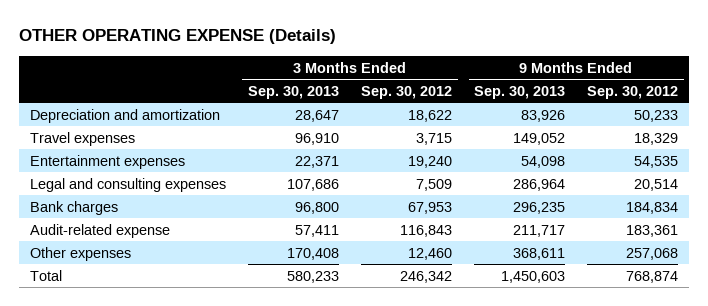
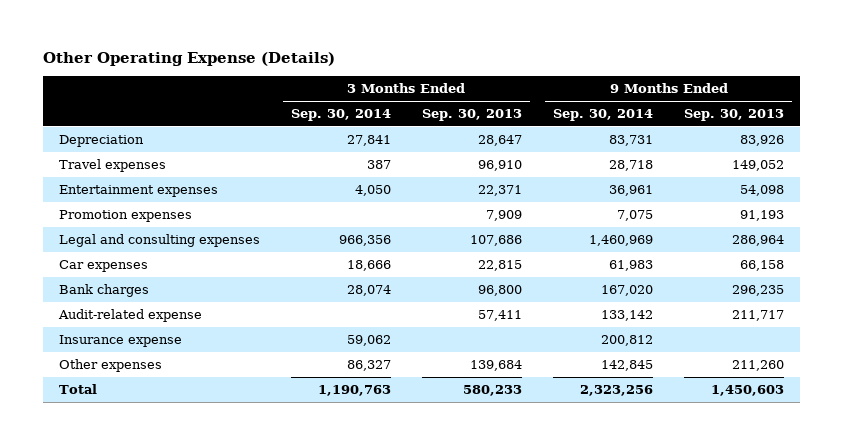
- OTHER OPERATING EXPENSE (Details)
+ Other Operating Expense (Details)
- | 3 Months Ended Sep. 30, 2013 | 3 Months Ended Sep. 30, 2012 | 9 Months Ended Sep. 30, 2013 | 9 Months Ended Sep. 30, 2012
+ | 3 Months Ended Sep. 30, 2014 | 3 Months Ended Sep. 30, 2013 | 9 Months Ended Sep. 30, 2014 | 9 Months Ended Sep. 30, 2013
- Depreciation and amortization | 28,647 | 18,622 | 83,926 | 50,233
+ Depreciation | 27,841 | 28,647 | 83,731 | 83,926
+ Promotion expenses | | 7,909 | 7,075 | 91,193
+ Car expenses | 18,666 | 22,815 | 61,983 | 66,158
- Other expenses | 170,408 | 12,460 | 368,611 | 257,068
+ Insurance expense | 59,062 | | 200,812 |
+ Other expenses | 86,327 | 139,684 | 142,845 | 211,260

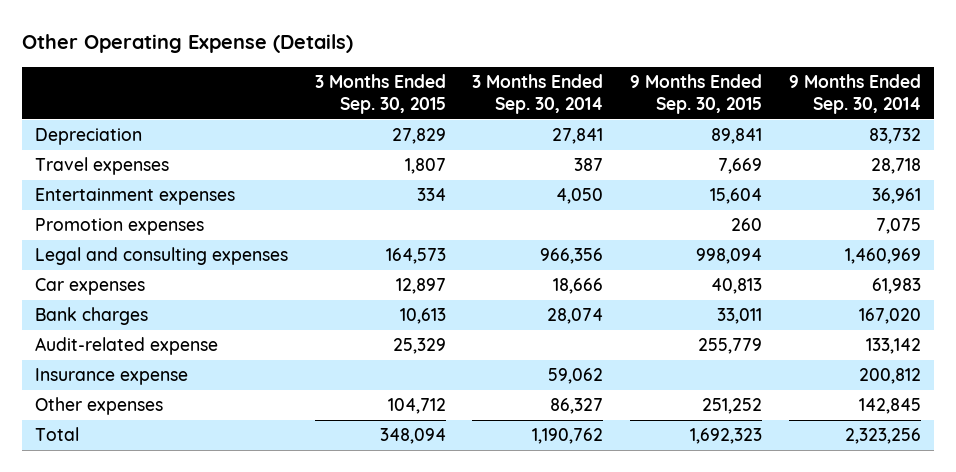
- | 3 Months Ended Sep. 30, 2014 | 3 Months Ended Sep. 30, 2013 | 9 Months Ended Sep. 30, 2014 | 9 Months Ended Sep. 30, 2013
+ | 3 Months Ended Sep. 30, 2015 | 3 Months Ended Sep. 30, 2014 | 9 Months Ended Sep. 30, 2015 | 9 Months Ended Sep. 30, 2014
- Depreciation | 27,841 | 28,647 | 83,731 | 83,926
+ Depreciation | 27,829 | 27,841 | 89,841 | 83,732
- Total | 1,190,763 | 580,233 | 2,323,256 | 1,450,603
+ Total | 348,094 | 1,190,762 | 1,692,323 | 2,323,256

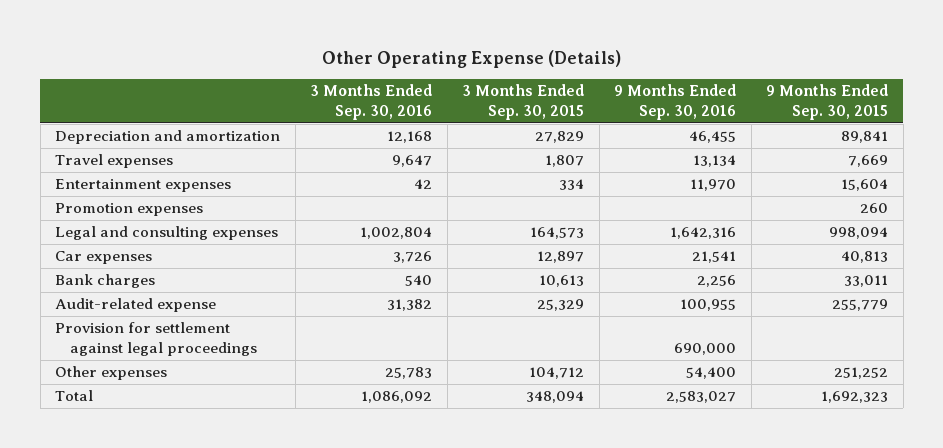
- | 3 Months Ended Sep. 30, 2015 | 3 Months Ended Sep. 30, 2014 | 9 Months Ended Sep. 30, 2015 | 9 Months Ended Sep. 30, 2014
+ | 3 Months Ended Sep. 30, 2016 | 3 Months Ended Sep. 30, 2015 | 9 Months Ended Sep. 30, 2016 | 9 Months Ended Sep. 30, 2015
- Depreciation | 27,829 | 27,841 | 89,841 | 83,732
+ Depreciation and amortization | 12,168 | 27,829 | 46,455 | 89,841
- Insurance expense | | 59,062 | | 200,812
+ Provision for settlement against legal proceedings | | | 690,000 |

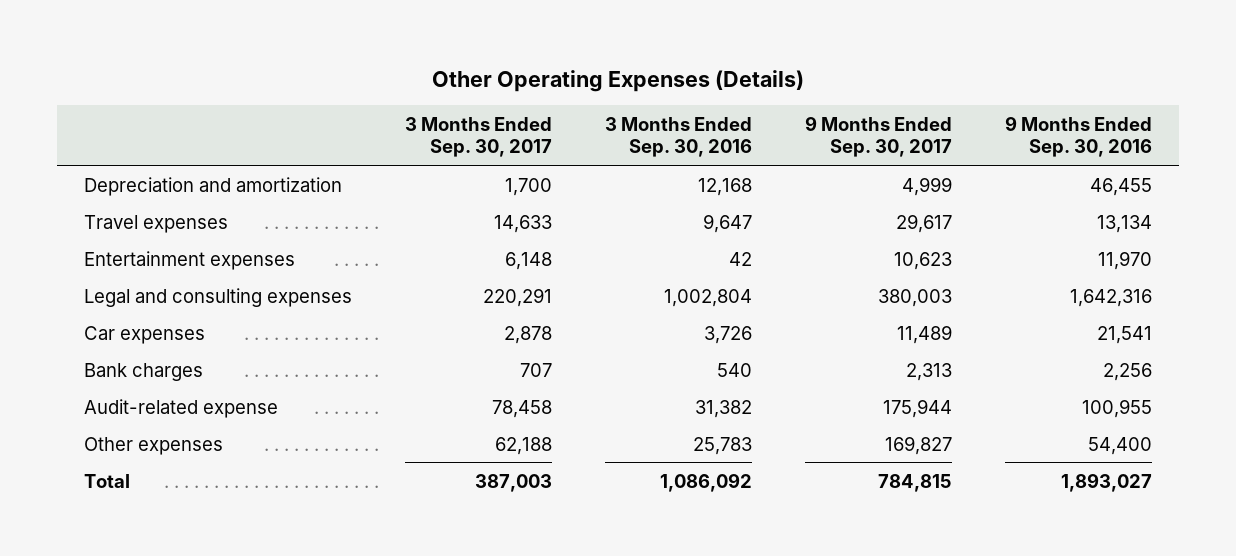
- Other Operating Expense (Details)
+ Other Operating Expenses (Details)
- | 3 Months Ended Sep. 30, 2016 | 3 Months Ended Sep. 30, 2015 | 9 Months Ended Sep. 30, 2016 | 9 Months Ended Sep. 30, 2015
+ | 3 Months Ended Sep. 30, 2017 | 3 Months Ended Sep. 30, 2016 | 9 Months Ended Sep. 30, 2017 | 9 Months Ended Sep. 30, 2016
- Promotion expenses | | | | 260
- Provision for settlement against legal proceedings | | | 690,000 |
- Total | 1,086,092 | 348,094 | 2,583,027 | 1,692,323
+ Total | 387,003 | 1,086,092 | 784,815 | 1,893,027

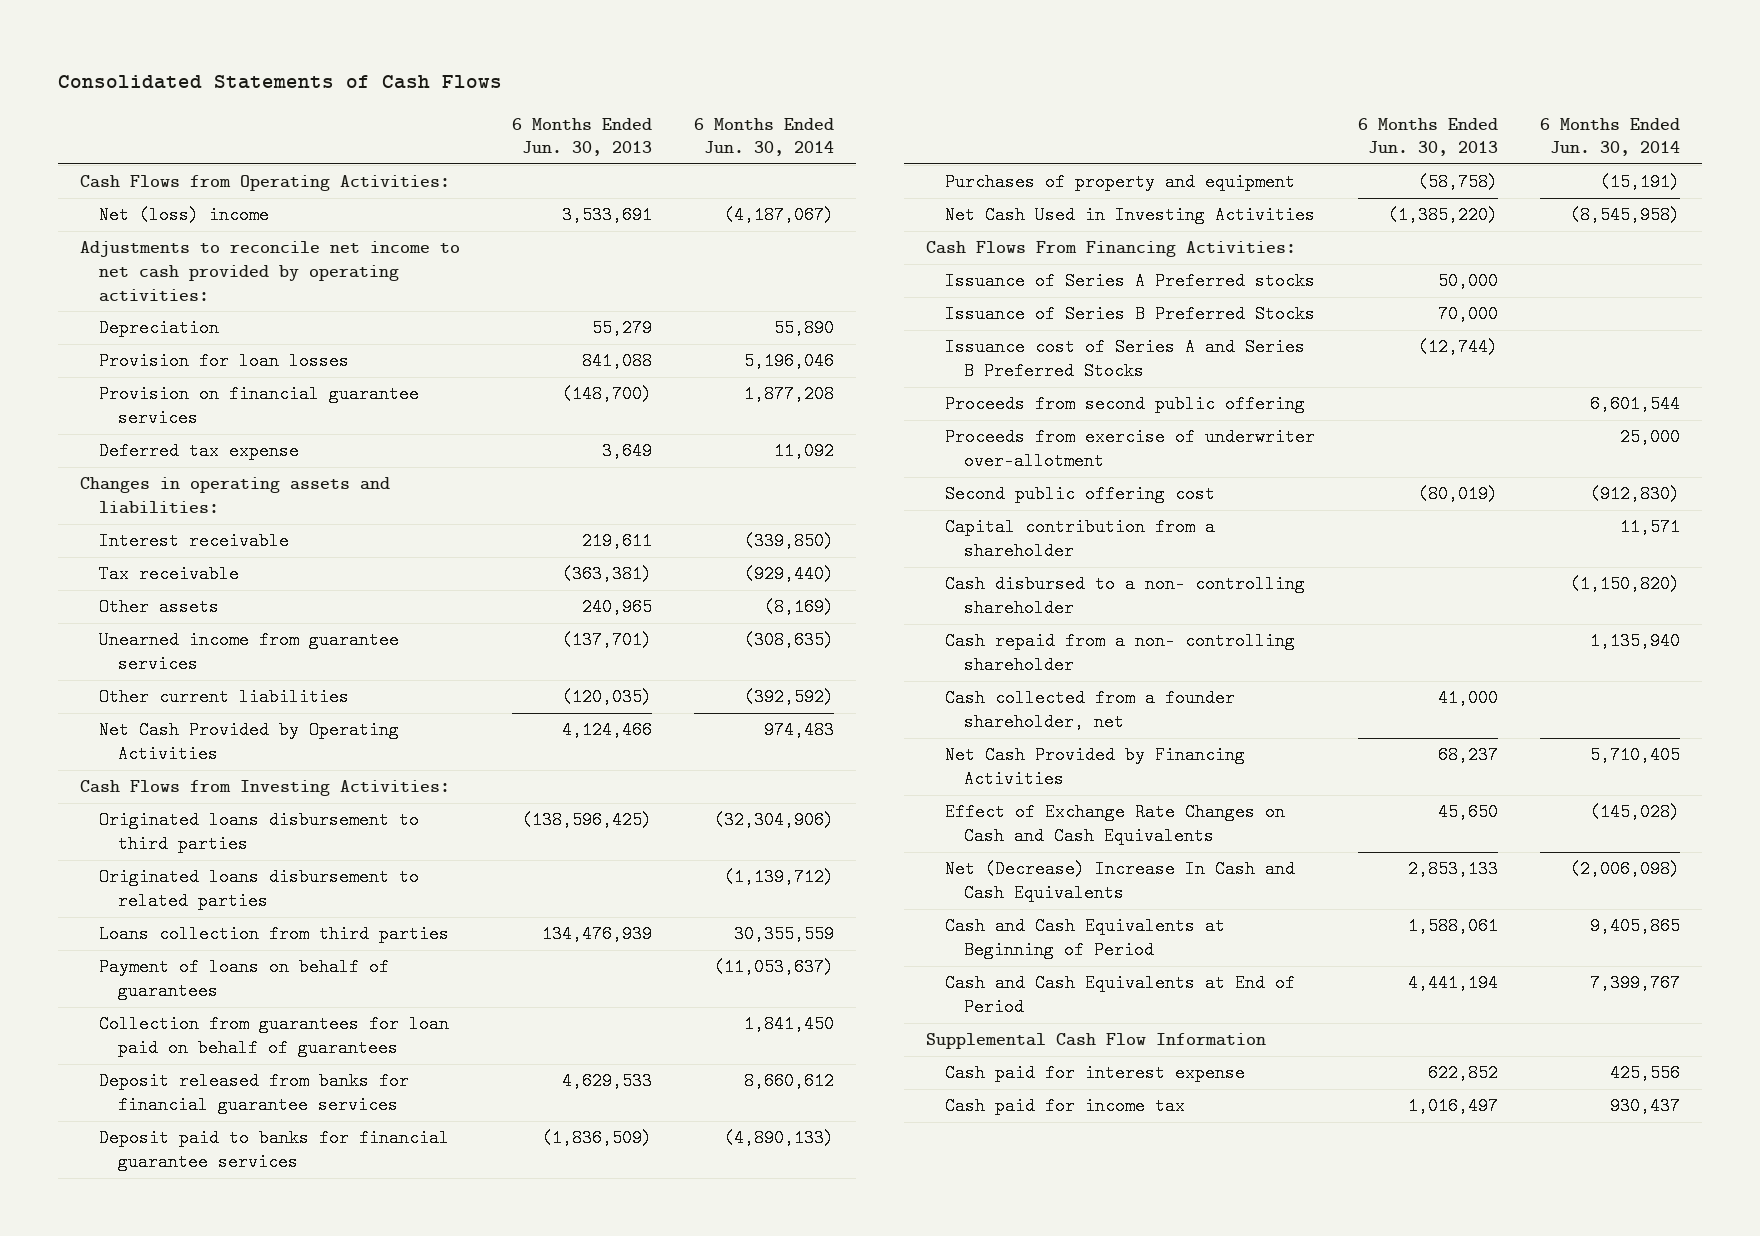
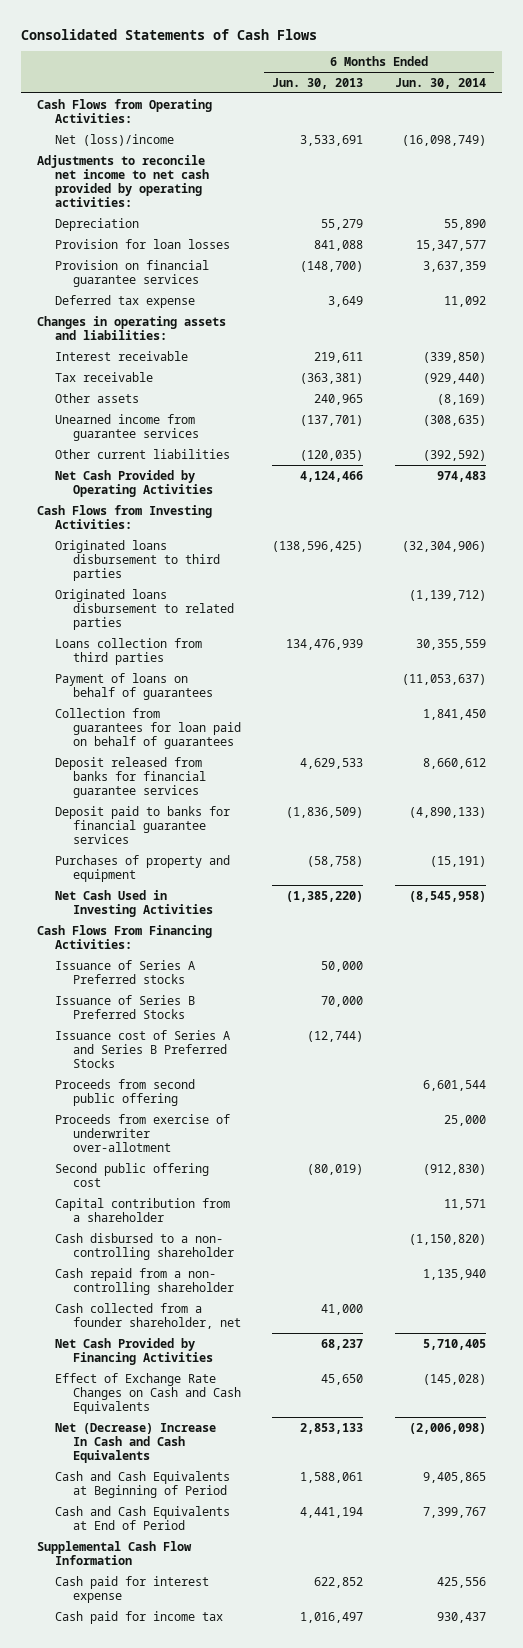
- Net (loss) income | 3,533,691 | (4,187,067)
+ Net (loss)/income | 3,533,691 | (16,098,749)
- Provision for loan losses | 841,088 | 5,196,046
- Provision on financial guarantee services | (148,700) | 1,877,208
+ Provision for loan losses | 841,088 | 15,347,577
+ Provision on financial guarantee services | (148,700) | 3,637,359

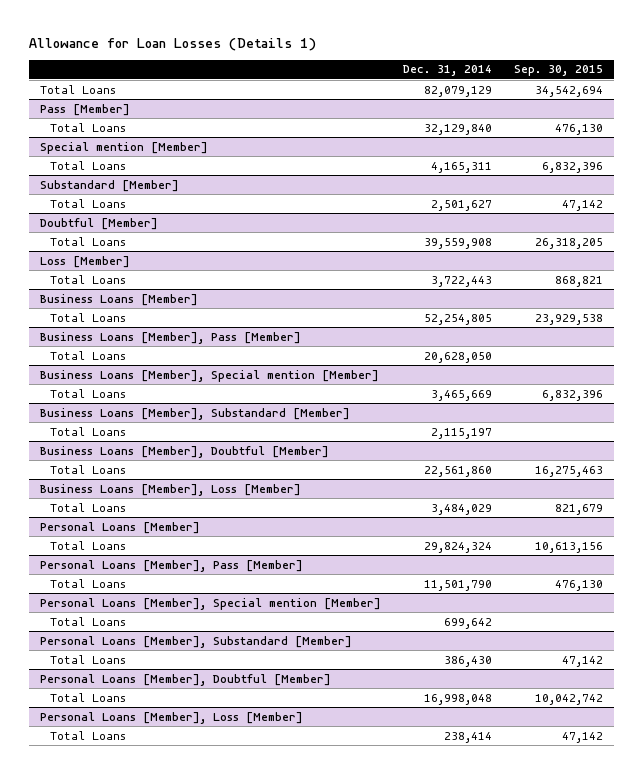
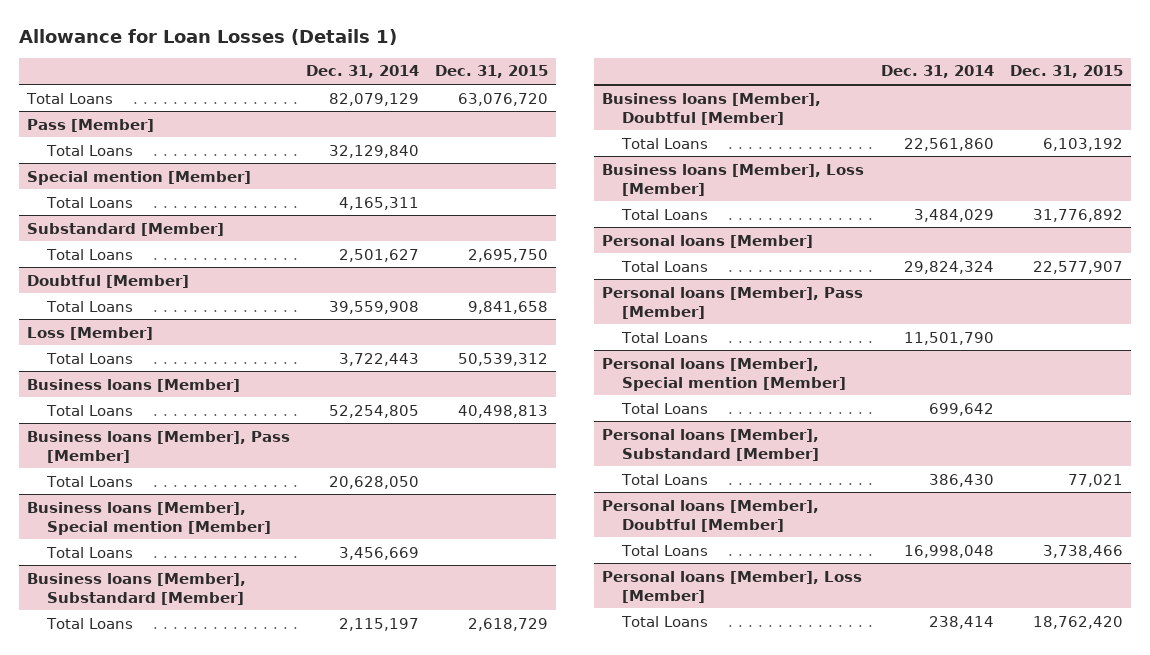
- | Dec. 31, 2014 | Sep. 30, 2015
+ | Dec. 31, 2014 | Dec. 31, 2015
- Business Loans [Member]
+ Business loans [Member]
- Business Loans [Member], Pass [Member]
+ Business loans [Member], Pass [Member]
- Business Loans [Member], Special mention [Member]
- Total Loans | 3,465,669 | 6,832,396
- Business Loans [Member], Substandard [Member]
+ Business loans [Member], Special mention [Member]
+ Total Loans | 3,456,669 |
+ Business loans [Member], Substandard [Member]
- Business Loans [Member], Doubtful [Member]
+ Business loans [Member], Doubtful [Member]
- Business Loans [Member], Loss [Member]
+ Business loans [Member], Loss [Member]
- Personal Loans [Member]
+ Personal loans [Member]
- Personal Loans [Member], Pass [Member]
+ Personal loans [Member], Pass [Member]
- Personal Loans [Member], Special mention [Member]
+ Personal loans [Member], Special mention [Member]
- Personal Loans [Member], Substandard [Member]
+ Personal loans [Member], Substandard [Member]
- Personal Loans [Member], Doubtful [Member]
+ Personal loans [Member], Doubtful [Member]
- Personal Loans [Member], Loss [Member]
+ Personal loans [Member], Loss [Member]

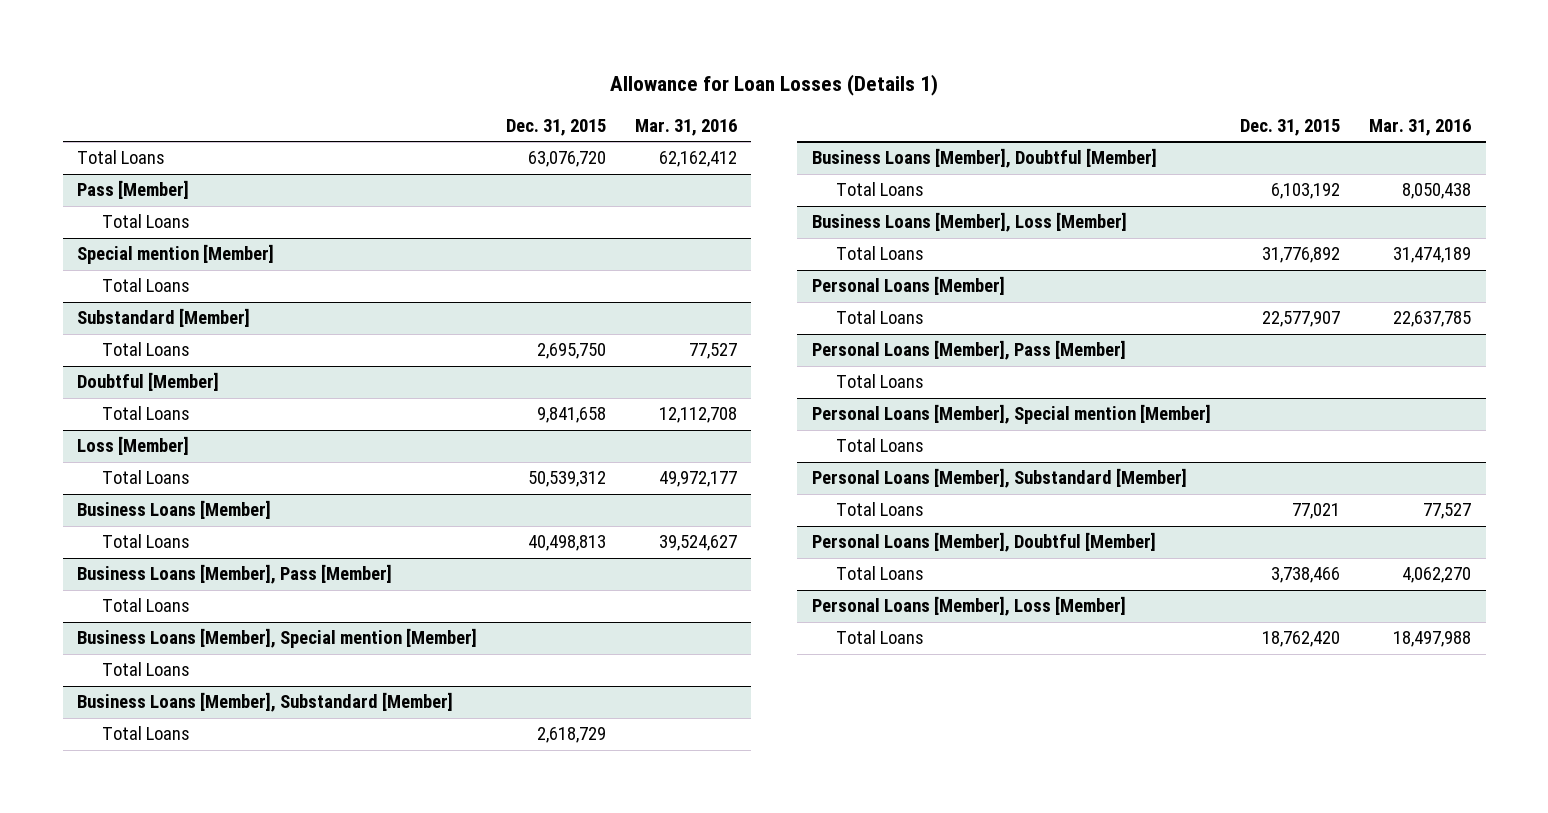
- | Dec. 31, 2014 | Dec. 31, 2015
+ | Dec. 31, 2015 | Mar. 31, 2016
- Business loans [Member]
+ Business Loans [Member]
- Business loans [Member], Pass [Member]
+ Business Loans [Member], Pass [Member]
- Business loans [Member], Special mention [Member]
+ Business Loans [Member], Special mention [Member]
- Business loans [Member], Substandard [Member]
+ Business Loans [Member], Substandard [Member]
- Business loans [Member], Doubtful [Member]
+ Business Loans [Member], Doubtful [Member]
- Business loans [Member], Loss [Member]
+ Business Loans [Member], Loss [Member]
- Personal loans [Member]
+ Personal Loans [Member]
- Personal loans [Member], Pass [Member]
+ Personal Loans [Member], Pass [Member]
- Personal loans [Member], Special mention [Member]
+ Personal Loans [Member], Special mention [Member]
- Personal loans [Member], Substandard [Member]
+ Personal Loans [Member], Substandard [Member]
- Personal loans [Member], Doubtful [Member]
+ Personal Loans [Member], Doubtful [Member]
- Personal loans [Member], Loss [Member]
+ Personal Loans [Member], Loss [Member]

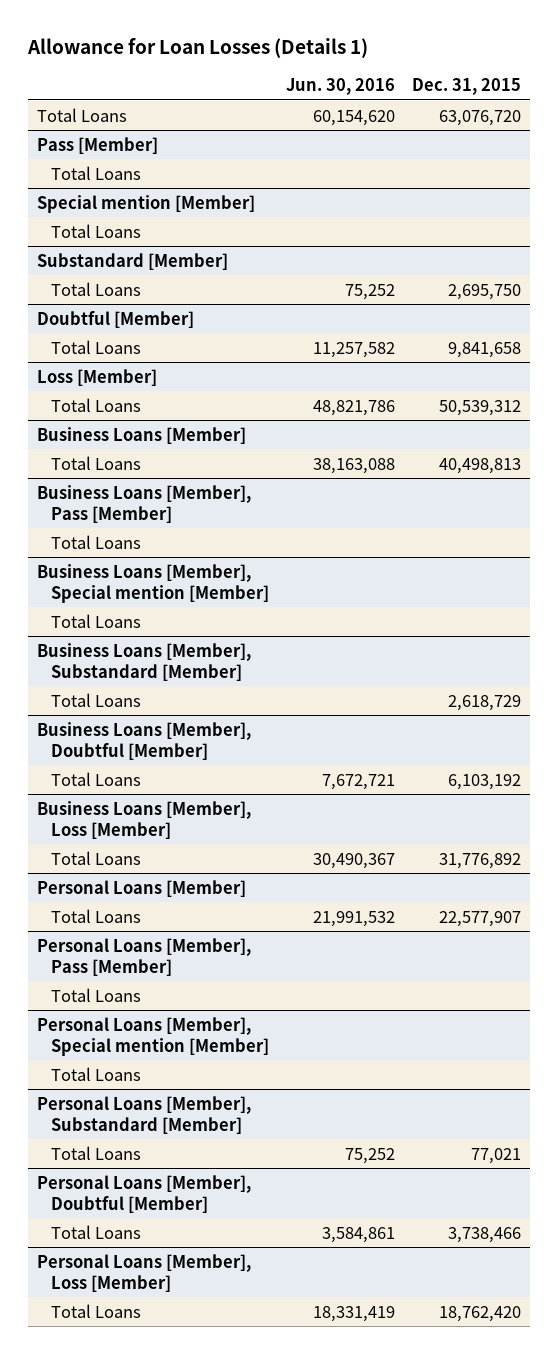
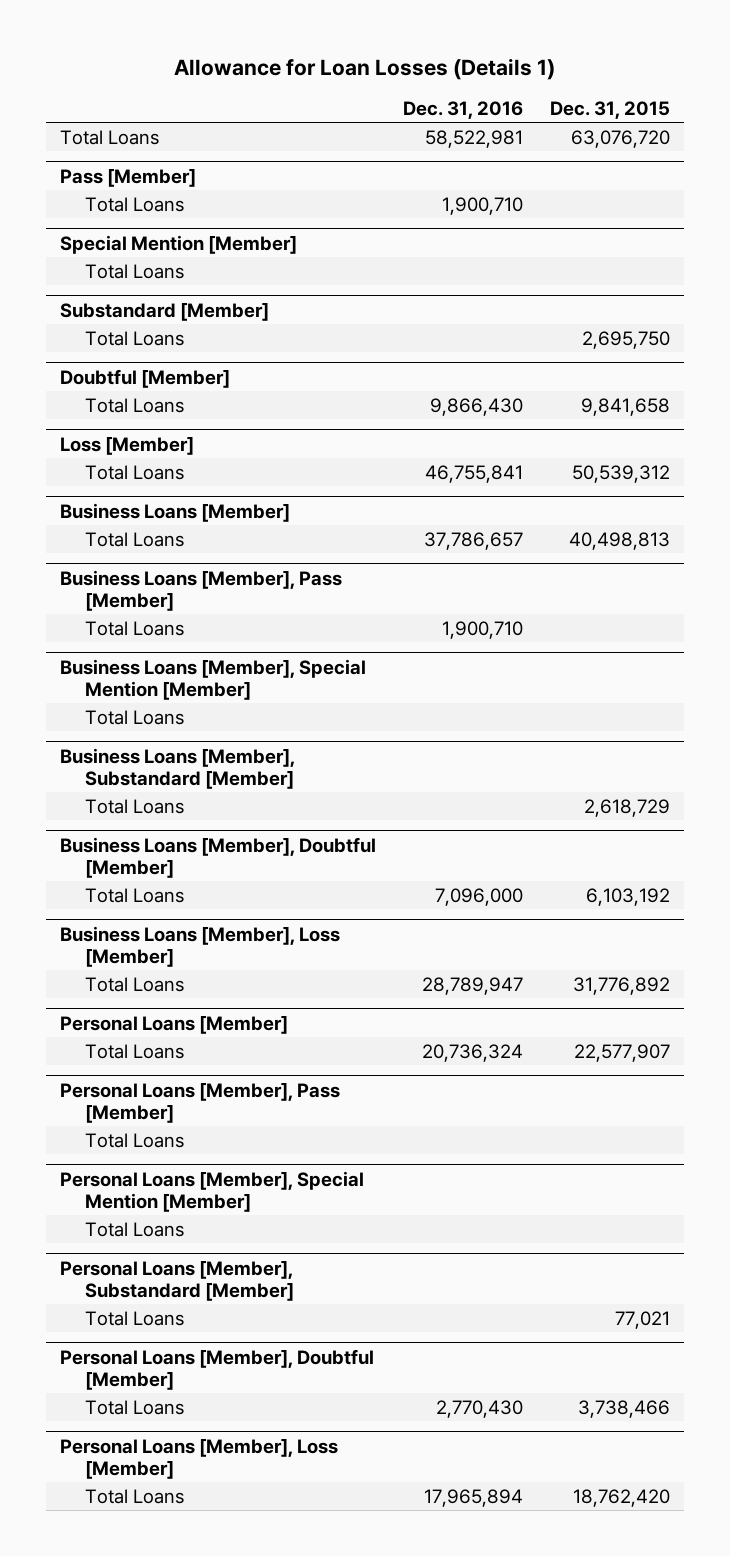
- | Jun. 30, 2016 | Dec. 31, 2015
+ | Dec. 31, 2016 | Dec. 31, 2015
- Special mention [Member]
+ Special Mention [Member]
- Business Loans [Member], Special mention [Member]
+ Business Loans [Member], Special Mention [Member]
- Personal Loans [Member], Special mention [Member]
+ Personal Loans [Member], Special Mention [Member]

